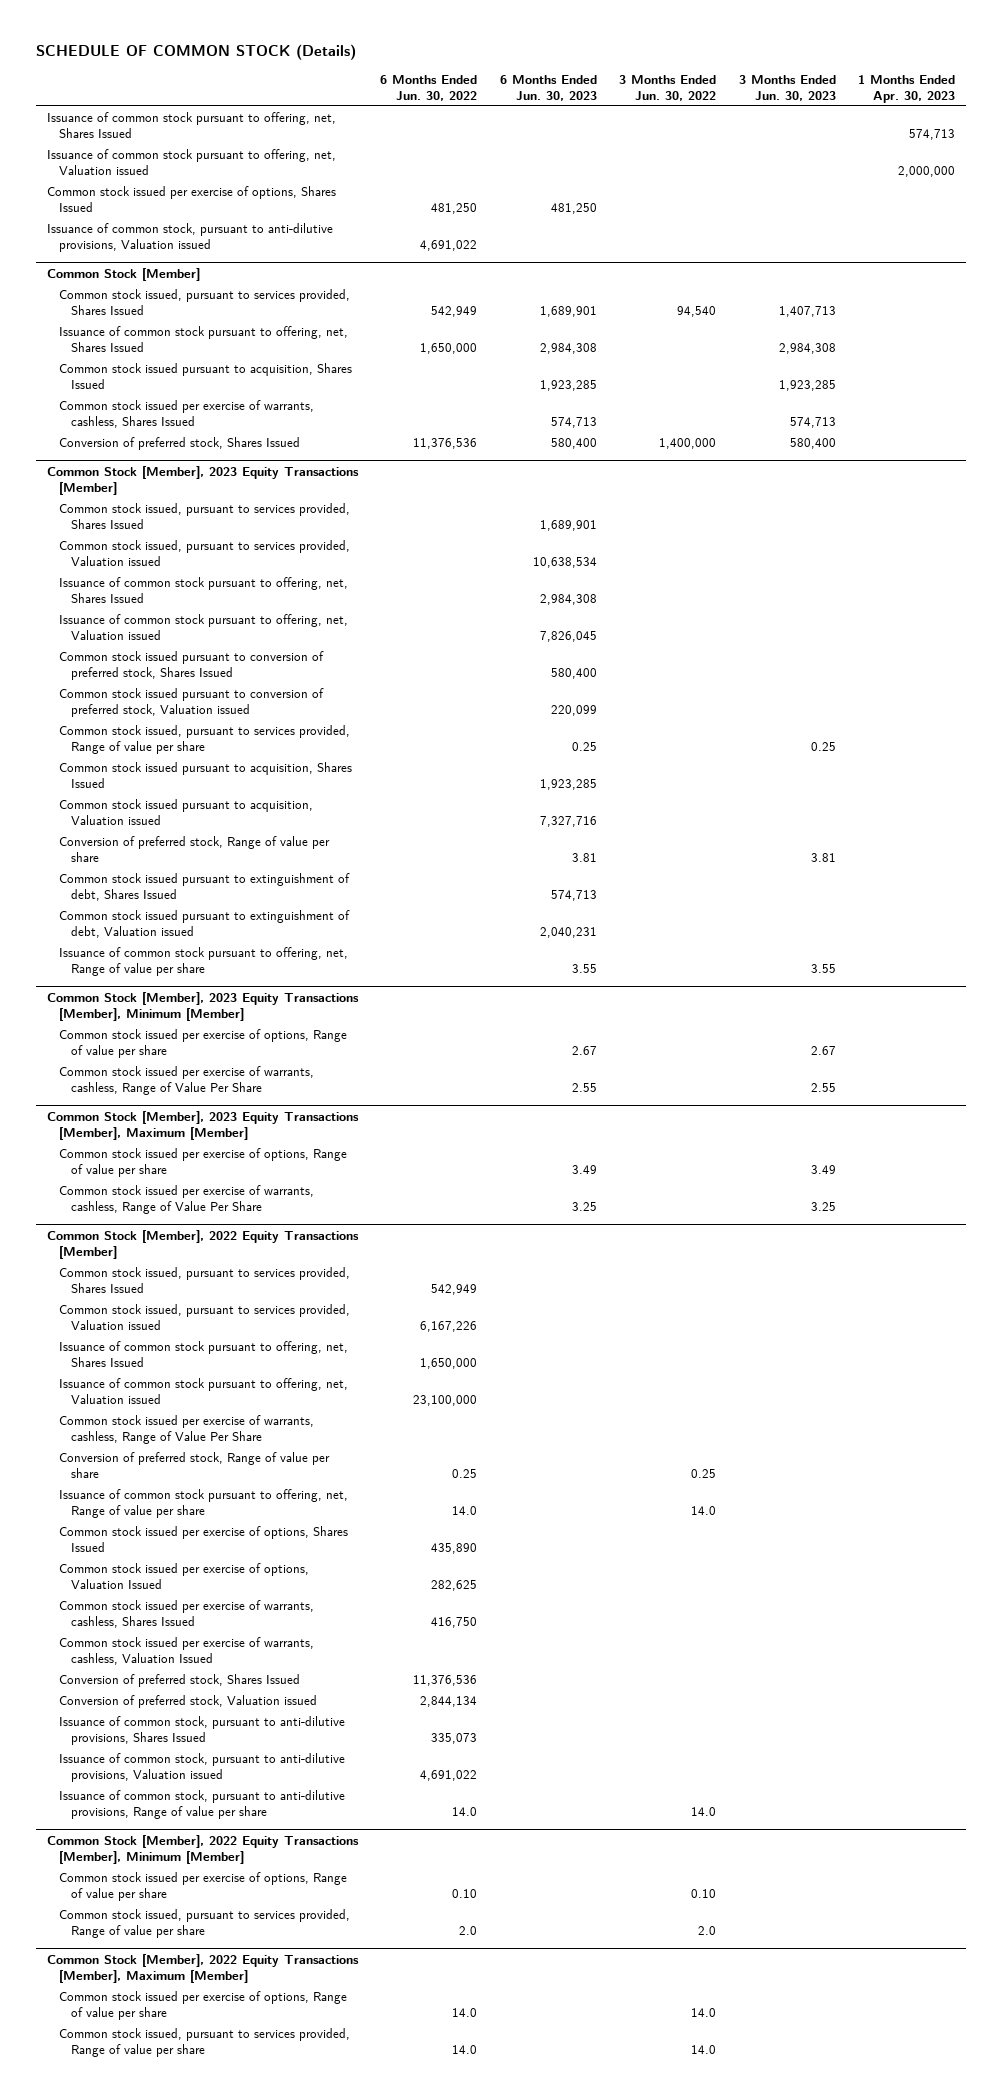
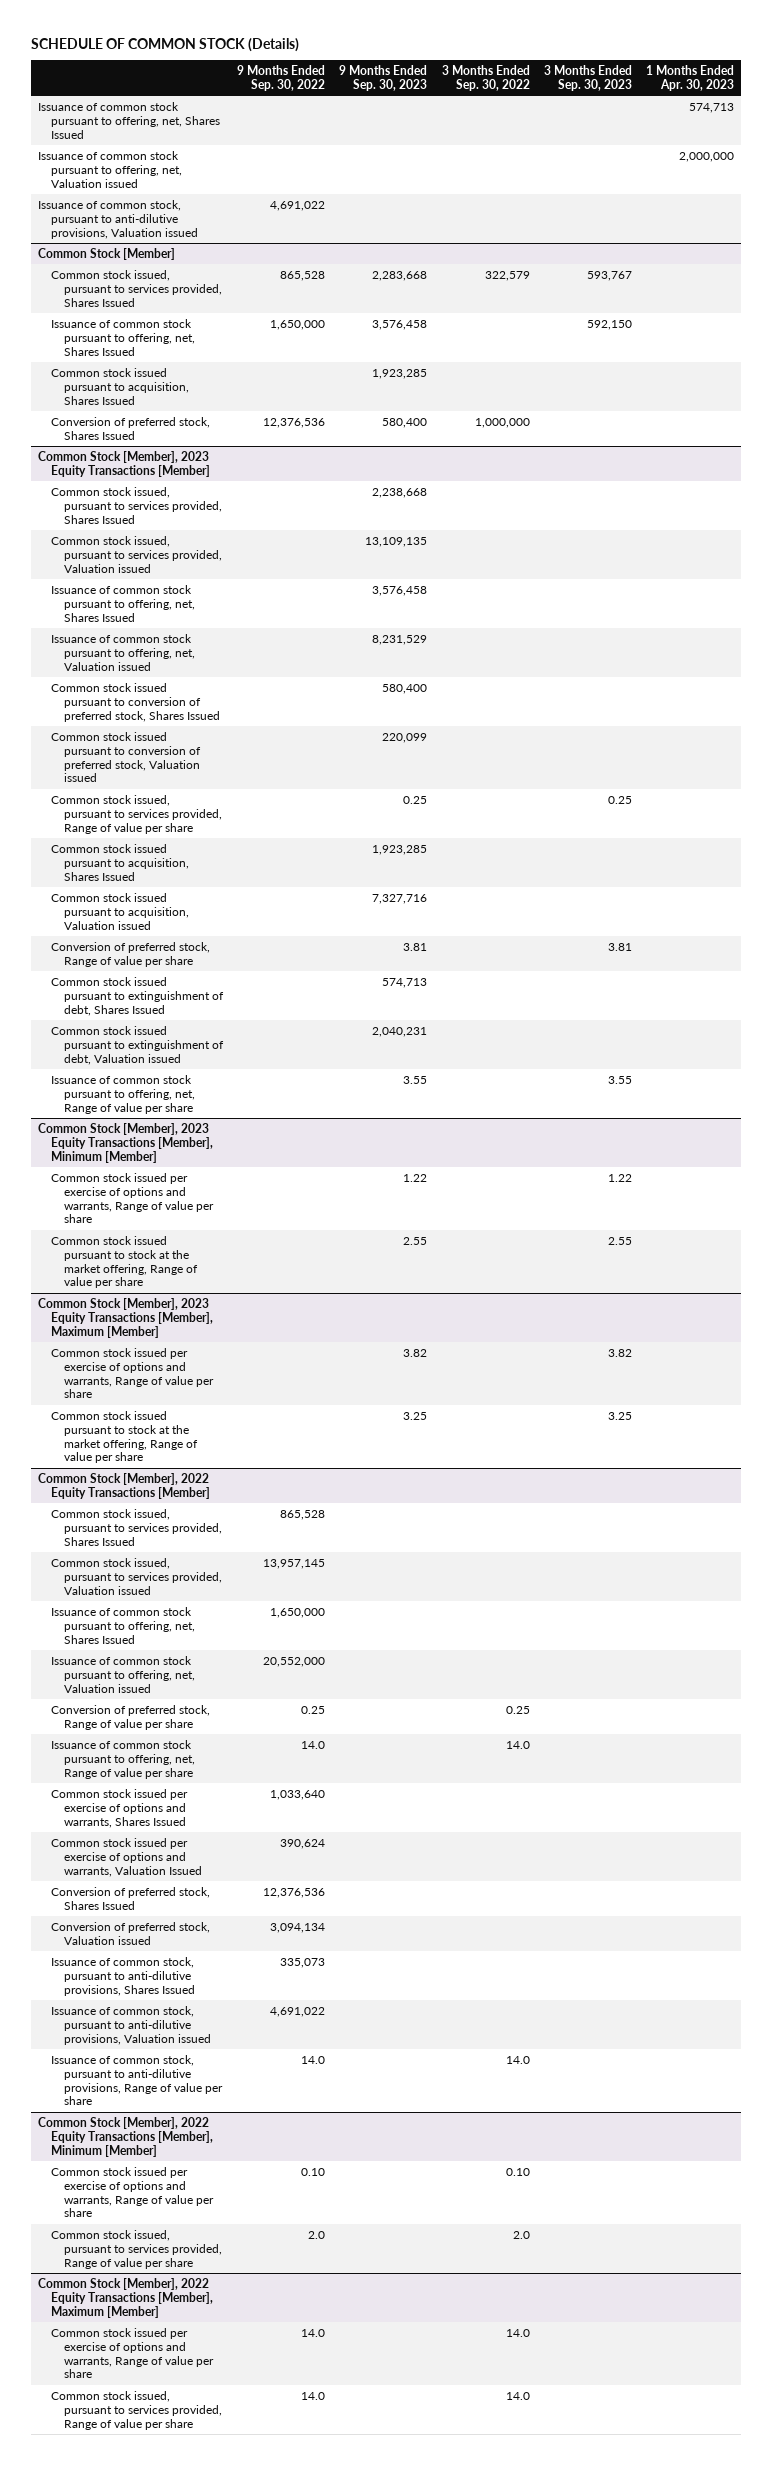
- | 6 Months Ended Jun. 30, 2022 | 6 Months Ended Jun. 30, 2023 | 3 Months Ended Jun. 30, 2022 | 3 Months Ended Jun. 30, 2023 | 1 Months Ended Apr. 30, 2023
+ | 9 Months Ended Sep. 30, 2022 | 9 Months Ended Sep. 30, 2023 | 3 Months Ended Sep. 30, 2022 | 3 Months Ended Sep. 30, 2023 | 1 Months Ended Apr. 30, 2023
- Common stock issued per exercise of options, Shares Issued | 481,250 | 481,250 | | |
@ Common Stock [Member]
- Common stock issued per exercise of warrants, cashless, Shares Issued | | 574,713 | | 574,713 |
@ Common Stock [Member], 2023 Equity Transactions [Member], Minimum [Member]
- Common stock issued per exercise of options, Range of value per share | | 2.67 | | 2.67 |
- Common stock issued per exercise of warrants, cashless, Range of Value Per Share | | 2.55 | | 2.55 |
+ Common stock issued per exercise of options and warrants, Range of value per share | | 1.22 | | 1.22 |
+ Common stock issued pursuant to stock at the market offering, Range of value per share | | 2.55 | | 2.55 |
@ Common Stock [Member], 2023 Equity Transactions [Member], Maximum [Member]
- Common stock issued per exercise of options, Range of value per share | | 3.49 | | 3.49 |
- Common stock issued per exercise of warrants, cashless, Range of Value Per Share | | 3.25 | | 3.25 |
+ Common stock issued per exercise of options and warrants, Range of value per share | | 3.82 | | 3.82 |
+ Common stock issued pursuant to stock at the market offering, Range of value per share | | 3.25 | | 3.25 |
@ Common Stock [Member], 2022 Equity Transactions [Member]
- Common stock issued per exercise of warrants, cashless, Range of Value Per Share
- Common stock issued per exercise of options, Shares Issued | 435,890 | | | |
- Common stock issued per exercise of options, Valuation Issued | 282,625 | | | |
- Common stock issued per exercise of warrants, cashless, Shares Issued | 416,750 | | | |
- Common stock issued per exercise of warrants, cashless, Valuation Issued
+ Common stock issued per exercise of options and warrants, Shares Issued | 1,033,640 | | | |
+ Common stock issued per exercise of options and warrants, Valuation Issued | 390,624 | | | |
@ Common Stock [Member], 2022 Equity Transactions [Member], Minimum [Member]
- Common stock issued per exercise of options, Range of value per share | 0.10 | | 0.10 | |
+ Common stock issued per exercise of options and warrants, Range of value per share | 0.10 | | 0.10 | |
@ Common Stock [Member], 2022 Equity Transactions [Member], Maximum [Member]
- Common stock issued per exercise of options, Range of value per share | 14.0 | | 14.0 | |
+ Common stock issued per exercise of options and warrants, Range of value per share | 14.0 | | 14.0 | |

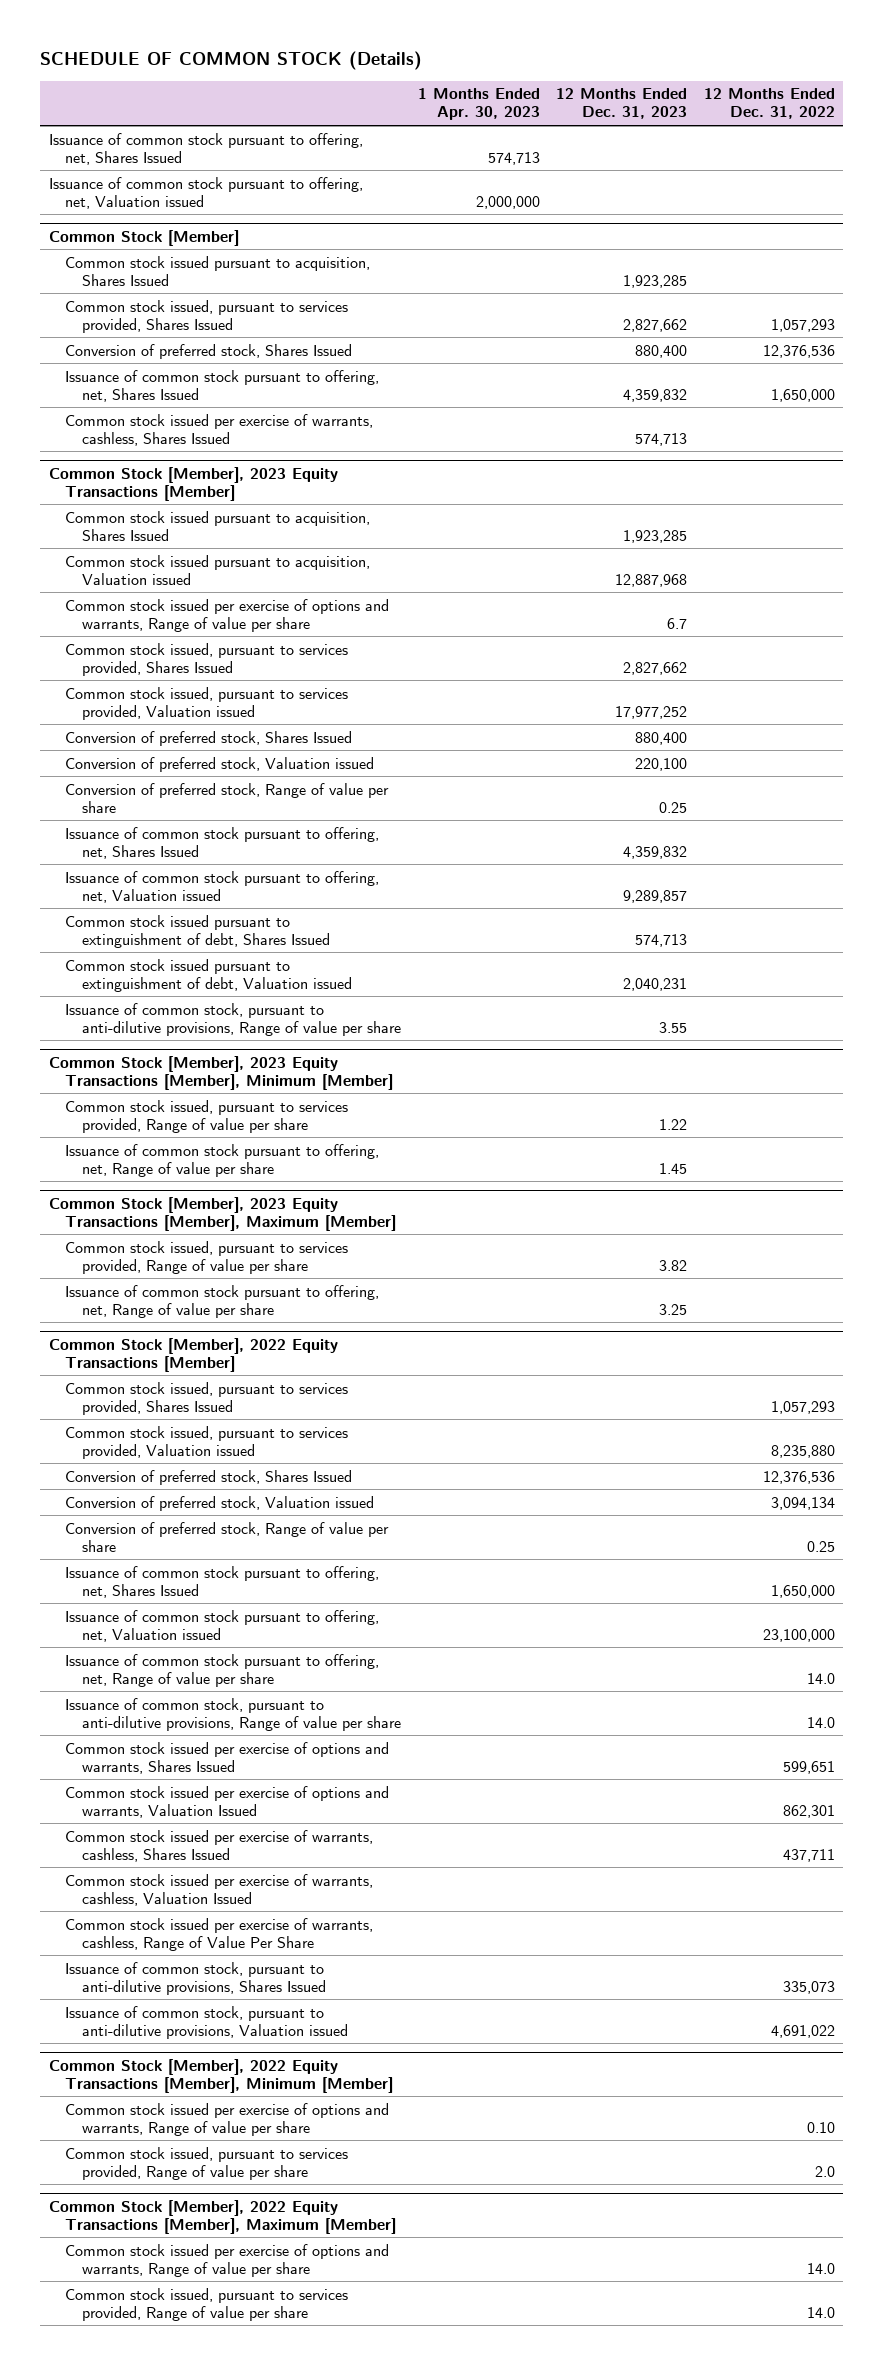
- | 9 Months Ended Sep. 30, 2022 | 9 Months Ended Sep. 30, 2023 | 3 Months Ended Sep. 30, 2022 | 3 Months Ended Sep. 30, 2023 | 1 Months Ended Apr. 30, 2023
+ | 1 Months Ended Apr. 30, 2023 | 12 Months Ended Dec. 31, 2023 | 12 Months Ended Dec. 31, 2022
- Issuance of common stock, pursuant to anti-dilutive provisions, Valuation issued | 4,691,022 | | | |
@ Common Stock [Member]
moved down: Common stock issued, pursuant to services provided, Shares Issued | | 2,827,662 | 1,057,293
moved down: Issuance of common stock pursuant to offering, net, Shares Issued | | 4,359,832 | 1,650,000
+ Common stock issued per exercise of warrants, cashless, Shares Issued | | 574,713 |
@ Common Stock [Member], 2023 Equity Transactions [Member]
moved up: Common stock issued pursuant to acquisition, Shares Issued | | 1,923,285 |
moved up: Common stock issued pursuant to acquisition, Valuation issued | | 12,887,968 |
+ Common stock issued per exercise of options and warrants, Range of value per share | | 6.7 |
+ Conversion of preferred stock, Shares Issued | | 880,400 |
+ Conversion of preferred stock, Valuation issued | | 220,100 |
moved up: Conversion of preferred stock, Range of value per share | | 0.25 |
- Common stock issued pursuant to conversion of preferred stock, Shares Issued | | 580,400 | | |
- Common stock issued pursuant to conversion of preferred stock, Valuation issued | | 220,099 | | |
- Common stock issued, pursuant to services provided, Range of value per share | | 0.25 | | 0.25 |
- Issuance of common stock pursuant to offering, net, Range of value per share | | 3.55 | | 3.55 |
+ Issuance of common stock, pursuant to anti-dilutive provisions, Range of value per share | | 3.55 |
@ Common Stock [Member], 2023 Equity Transactions [Member], Minimum [Member]
- Common stock issued per exercise of options and warrants, Range of value per share | | 1.22 | | 1.22 |
- Common stock issued pursuant to stock at the market offering, Range of value per share | | 2.55 | | 2.55 |
+ Common stock issued, pursuant to services provided, Range of value per share | | 1.22 |
+ Issuance of common stock pursuant to offering, net, Range of value per share | | 1.45 |
@ Common Stock [Member], 2023 Equity Transactions [Member], Maximum [Member]
- Common stock issued per exercise of options and warrants, Range of value per share | | 3.82 | | 3.82 |
- Common stock issued pursuant to stock at the market offering, Range of value per share | | 3.25 | | 3.25 |
+ Common stock issued, pursuant to services provided, Range of value per share | | 3.82 |
+ Issuance of common stock pursuant to offering, net, Range of value per share | | 3.25 |
@ Common Stock [Member], 2022 Equity Transactions [Member]
moved up: Conversion of preferred stock, Shares Issued | | | 12,376,536
moved up: Conversion of preferred stock, Valuation issued | | | 3,094,134
moved up: Conversion of preferred stock, Range of value per share | | | 0.25
moved up: Issuance of common stock, pursuant to anti-dilutive provisions, Range of value per share | | | 14.0
+ Common stock issued per exercise of warrants, cashless, Shares Issued | | | 437,711
+ Common stock issued per exercise of warrants, cashless, Valuation Issued
+ Common stock issued per exercise of warrants, cashless, Range of Value Per Share

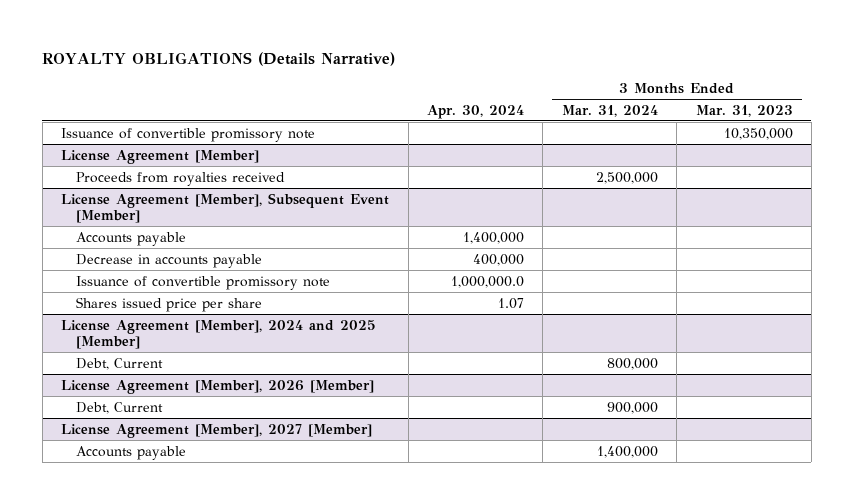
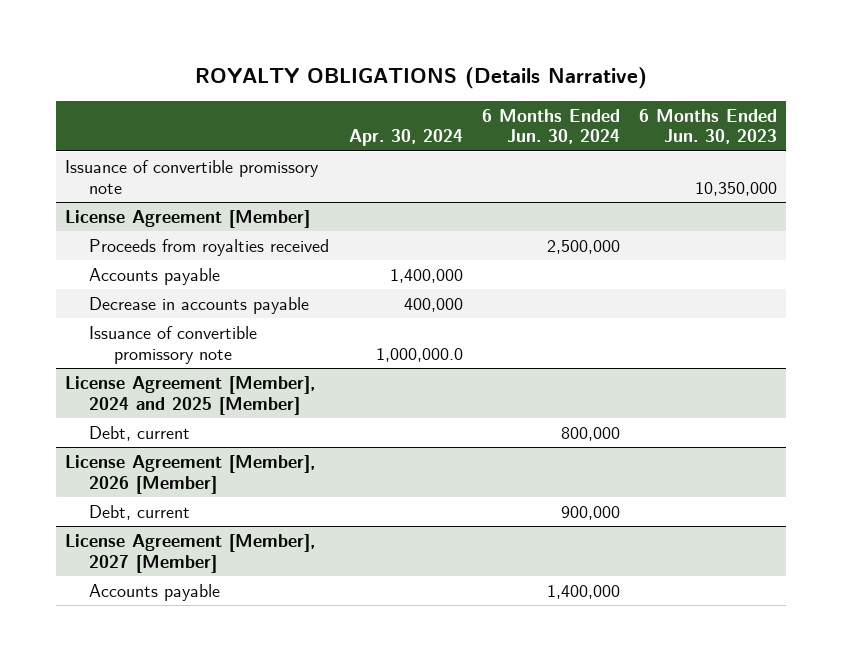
- | Apr. 30, 2024 | 3 Months Ended Mar. 31, 2024 | 3 Months Ended Mar. 31, 2023
+ | Apr. 30, 2024 | 6 Months Ended Jun. 30, 2024 | 6 Months Ended Jun. 30, 2023
- License Agreement [Member], Subsequent Event [Member]
- Accounts payable | 1,400,000 | |
- Decrease in accounts payable | 400,000 | |
- Issuance of convertible promissory note | 1,000,000.0 | |
- Shares issued price per share | 1.07 | |
@ License Agreement [Member]
+ Accounts payable | 1,400,000 | |
+ Decrease in accounts payable | 400,000 | |
+ Issuance of convertible promissory note | 1,000,000.0 | |
@ License Agreement [Member], 2024 and 2025 [Member]
- Debt, Current | | 800,000 |
+ Debt, current | | 800,000 |
@ License Agreement [Member], 2026 [Member]
- Debt, Current | | 900,000 |
+ Debt, current | | 900,000 |

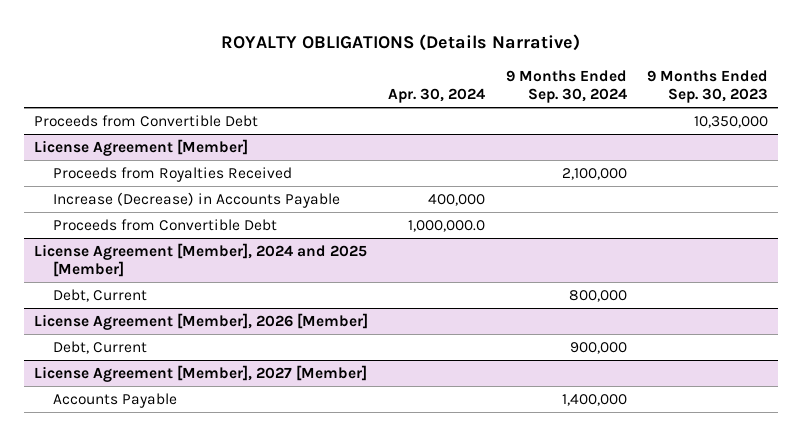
- | Apr. 30, 2024 | 6 Months Ended Jun. 30, 2024 | 6 Months Ended Jun. 30, 2023
+ | Apr. 30, 2024 | 9 Months Ended Sep. 30, 2024 | 9 Months Ended Sep. 30, 2023
- Issuance of convertible promissory note | | | 10,350,000
+ Proceeds from Convertible Debt | | | 10,350,000
@ License Agreement [Member]
- Proceeds from royalties received | | 2,500,000 |
- Accounts payable | 1,400,000 | |
- Decrease in accounts payable | 400,000 | |
- Issuance of convertible promissory note | 1,000,000.0 | |
+ Proceeds from Royalties Received | | 2,100,000 |
+ Increase (Decrease) in Accounts Payable | 400,000 | |
+ Proceeds from Convertible Debt | 1,000,000.0 | |
@ License Agreement [Member], 2024 and 2025 [Member]
- Debt, current | | 800,000 |
+ Debt, Current | | 800,000 |
@ License Agreement [Member], 2026 [Member]
- Debt, current | | 900,000 |
+ Debt, Current | | 900,000 |
@ License Agreement [Member], 2027 [Member]
- Accounts payable | | 1,400,000 |
+ Accounts Payable | | 1,400,000 |

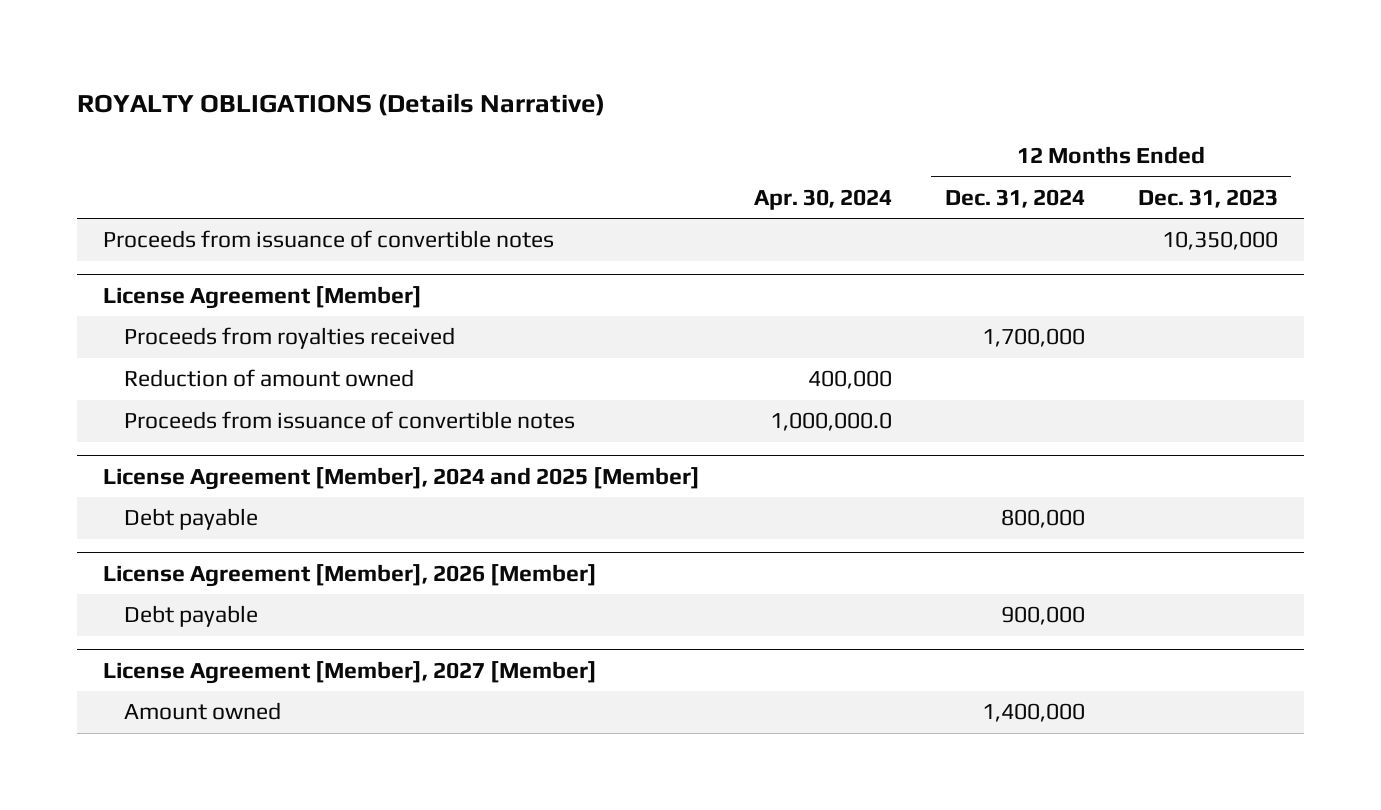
- | Apr. 30, 2024 | 9 Months Ended Sep. 30, 2024 | 9 Months Ended Sep. 30, 2023
+ | Apr. 30, 2024 | 12 Months Ended Dec. 31, 2024 | 12 Months Ended Dec. 31, 2023
- Proceeds from Convertible Debt | | | 10,350,000
+ Proceeds from issuance of convertible notes | | | 10,350,000
@ License Agreement [Member]
- Proceeds from Royalties Received | | 2,100,000 |
- Increase (Decrease) in Accounts Payable | 400,000 | |
- Proceeds from Convertible Debt | 1,000,000.0 | |
+ Proceeds from royalties received | | 1,700,000 |
+ Reduction of amount owned | 400,000 | |
+ Proceeds from issuance of convertible notes | 1,000,000.0 | |
@ License Agreement [Member], 2024 and 2025 [Member]
- Debt, Current | | 800,000 |
+ Debt payable | | 800,000 |
@ License Agreement [Member], 2026 [Member]
- Debt, Current | | 900,000 |
+ Debt payable | | 900,000 |
@ License Agreement [Member], 2027 [Member]
- Accounts Payable | | 1,400,000 |
+ Amount owned | | 1,400,000 |

